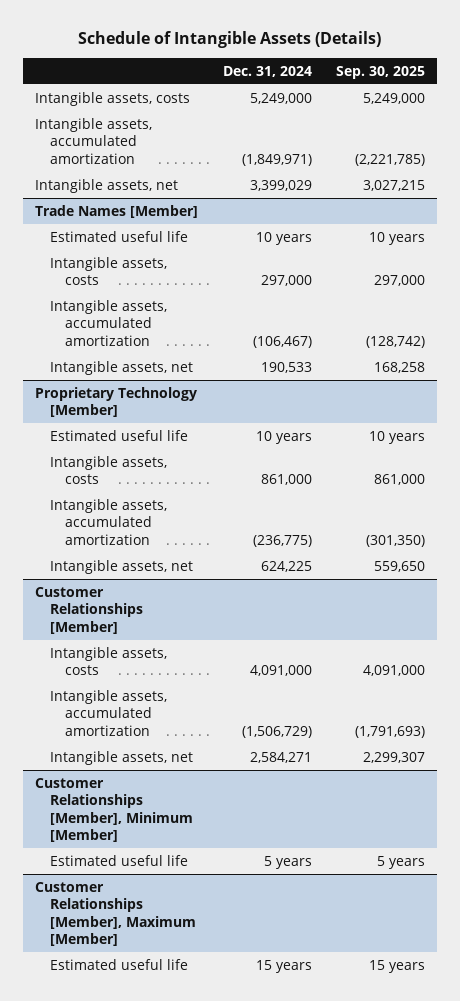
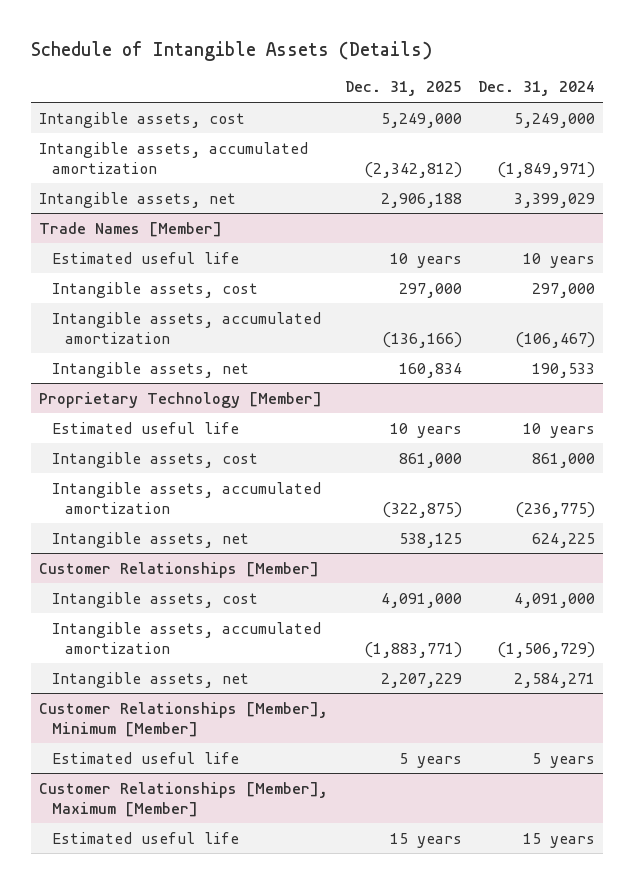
- | Dec. 31, 2024 | Sep. 30, 2025
+ | Dec. 31, 2025 | Dec. 31, 2024
- Intangible assets, costs | 5,249,000 | 5,249,000
+ Intangible assets, cost | 5,249,000 | 5,249,000
@ Trade Names [Member]
- Intangible assets, costs | 297,000 | 297,000
+ Intangible assets, cost | 297,000 | 297,000
@ Proprietary Technology [Member]
- Intangible assets, costs | 861,000 | 861,000
+ Intangible assets, cost | 861,000 | 861,000
@ Customer Relationships [Member]
- Intangible assets, costs | 4,091,000 | 4,091,000
+ Intangible assets, cost | 4,091,000 | 4,091,000

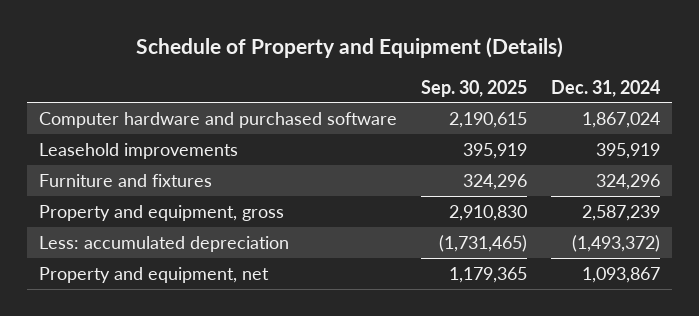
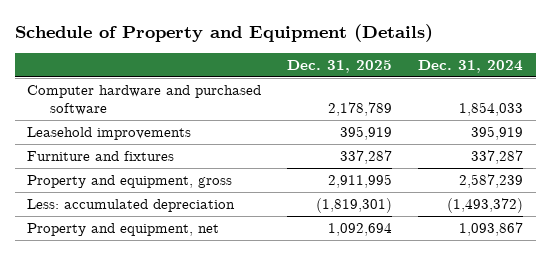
- | Sep. 30, 2025 | Dec. 31, 2024
+ | Dec. 31, 2025 | Dec. 31, 2024
- Computer hardware and purchased software | 2,190,615 | 1,867,024
+ Computer hardware and purchased software | 2,178,789 | 1,854,033
- Furniture and fixtures | 324,296 | 324,296
+ Furniture and fixtures | 337,287 | 337,287

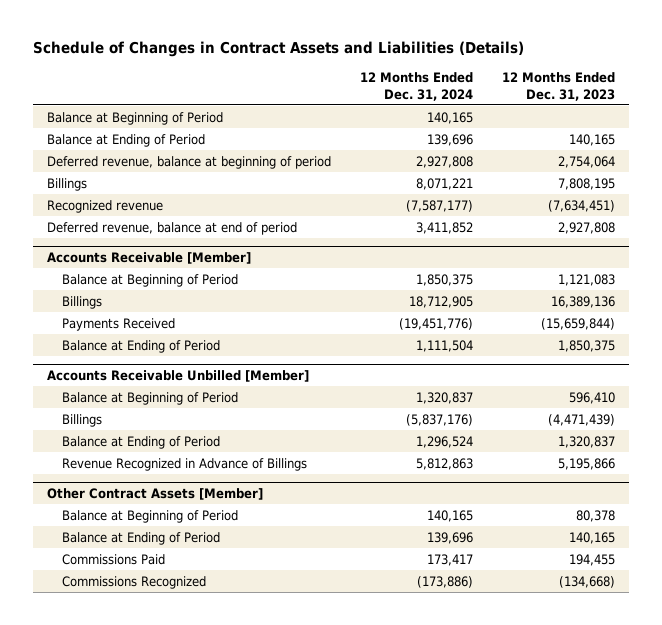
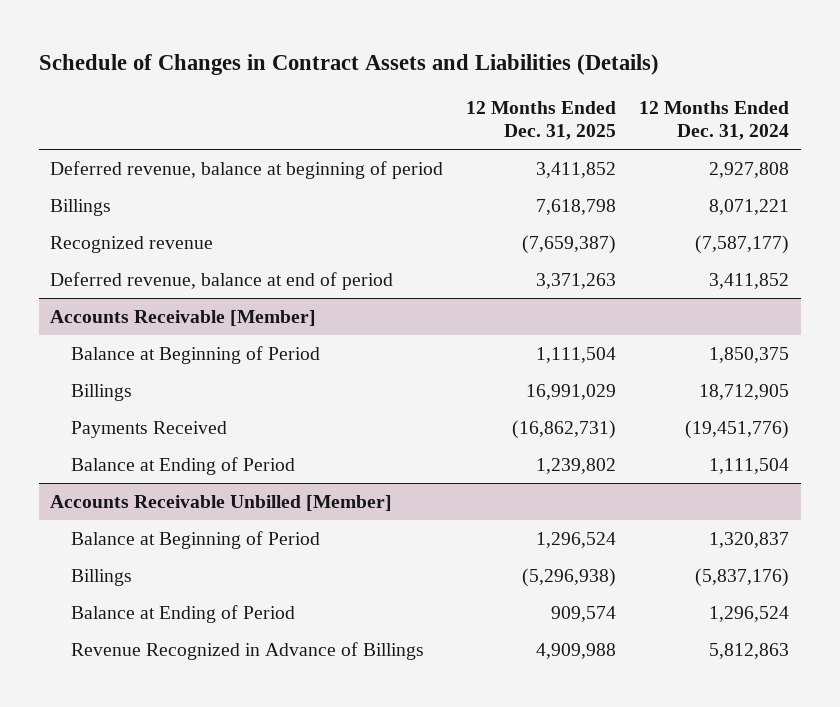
- | 12 Months Ended Dec. 31, 2024 | 12 Months Ended Dec. 31, 2023
+ | 12 Months Ended Dec. 31, 2025 | 12 Months Ended Dec. 31, 2024
- Balance at Beginning of Period | 140,165 |
- Balance at Ending of Period | 139,696 | 140,165
- Other Contract Assets [Member]
- Balance at Beginning of Period | 140,165 | 80,378
- Balance at Ending of Period | 139,696 | 140,165
- Commissions Paid | 173,417 | 194,455
- Commissions Recognized | (173,886) | (134,668)

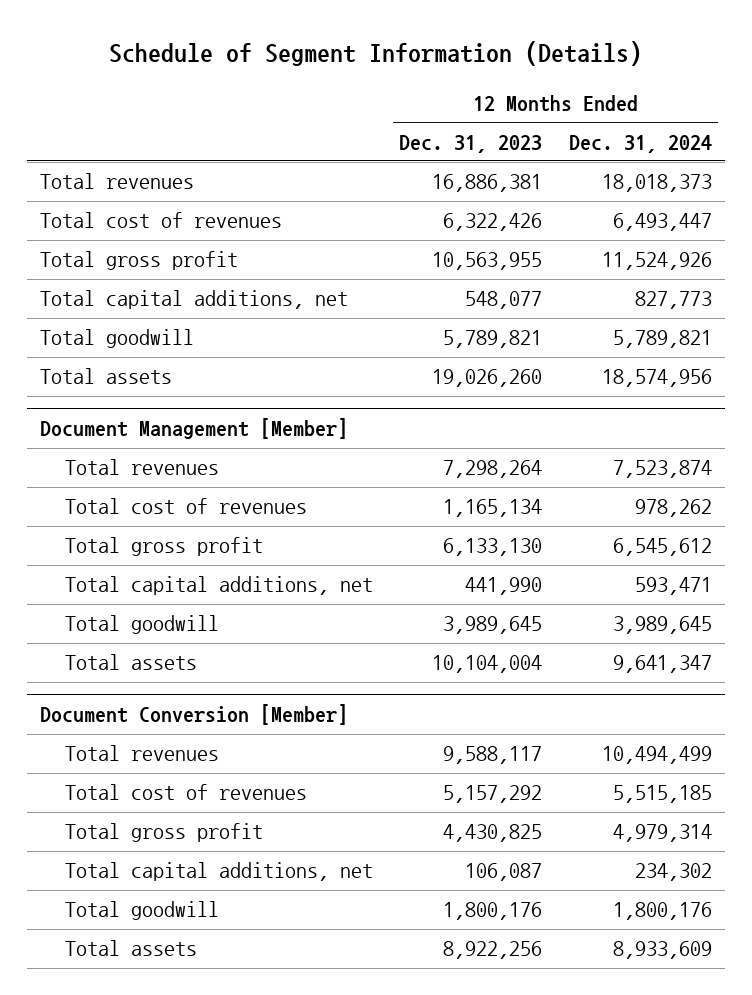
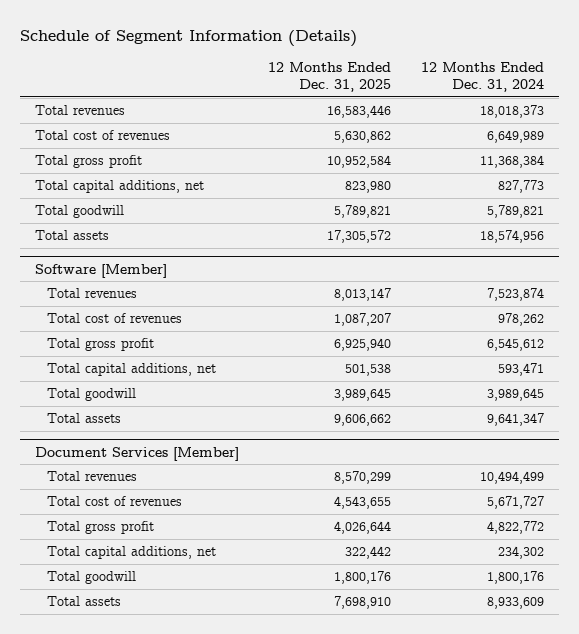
- | 12 Months Ended Dec. 31, 2023 | 12 Months Ended Dec. 31, 2024
+ | 12 Months Ended Dec. 31, 2025 | 12 Months Ended Dec. 31, 2024
- Total cost of revenues | 6,322,426 | 6,493,447
- Total gross profit | 10,563,955 | 11,524,926
+ Total cost of revenues | 5,630,862 | 6,649,989
+ Total gross profit | 10,952,584 | 11,368,384
- Document Management [Member]
+ Software [Member]
- Document Conversion [Member]
+ Document Services [Member]
- Total cost of revenues | 5,157,292 | 5,515,185
- Total gross profit | 4,430,825 | 4,979,314
+ Total cost of revenues | 4,543,655 | 5,671,727
+ Total gross profit | 4,026,644 | 4,822,772

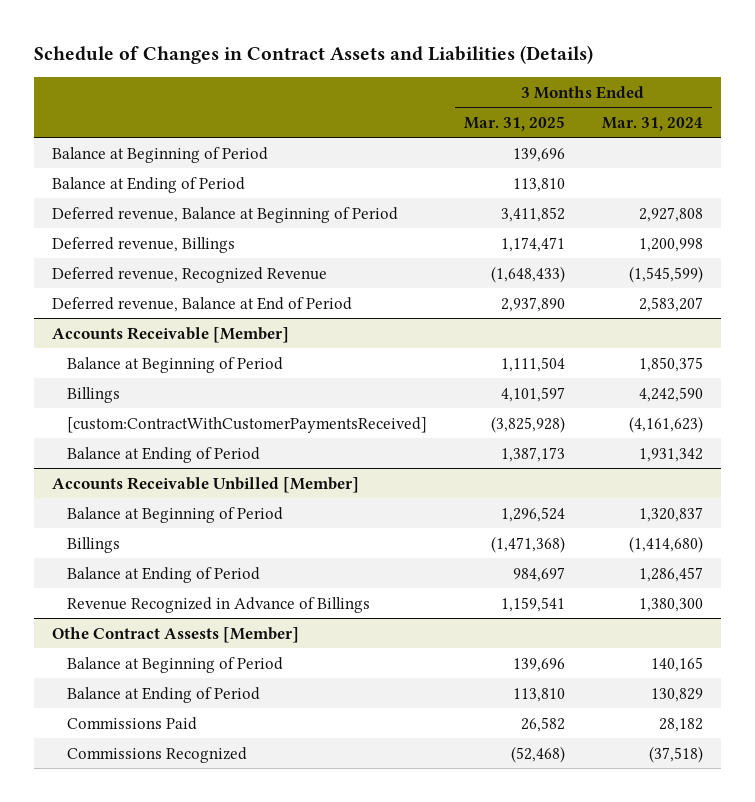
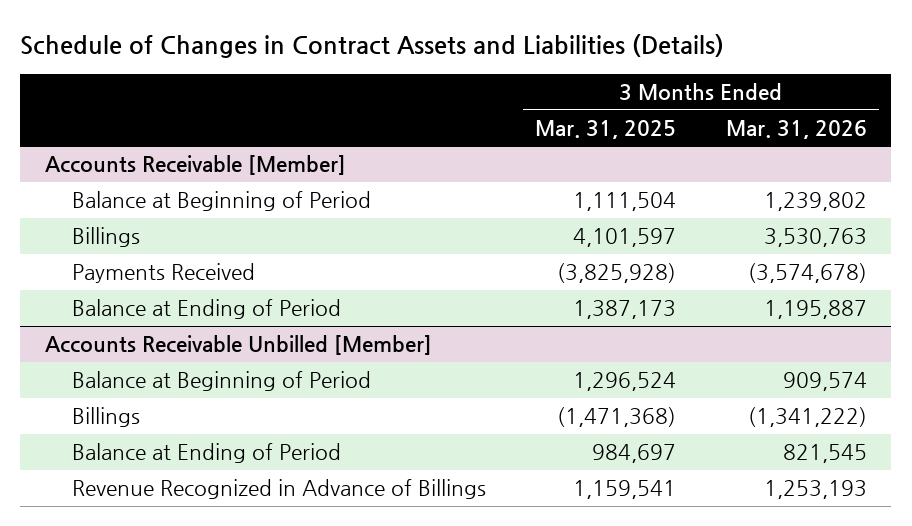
- | 3 Months Ended Mar. 31, 2025 | 3 Months Ended Mar. 31, 2024
+ | 3 Months Ended Mar. 31, 2025 | 3 Months Ended Mar. 31, 2026
- Balance at Beginning of Period | 139,696 |
- Balance at Ending of Period | 113,810 |
- Deferred revenue, Balance at Beginning of Period | 3,411,852 | 2,927,808
- Deferred revenue, Billings | 1,174,471 | 1,200,998
- Deferred revenue, Recognized Revenue | (1,648,433) | (1,545,599)
- Deferred revenue, Balance at End of Period | 2,937,890 | 2,583,207
@ Accounts Receivable [Member]
- [custom:ContractWithCustomerPaymentsReceived] | (3,825,928) | (4,161,623)
+ Payments Received | (3,825,928) | (3,574,678)
- Othe Contract Assests [Member]
- Balance at Beginning of Period | 139,696 | 140,165
- Balance at Ending of Period | 113,810 | 130,829
- Commissions Paid | 26,582 | 28,182
- Commissions Recognized | (52,468) | (37,518)

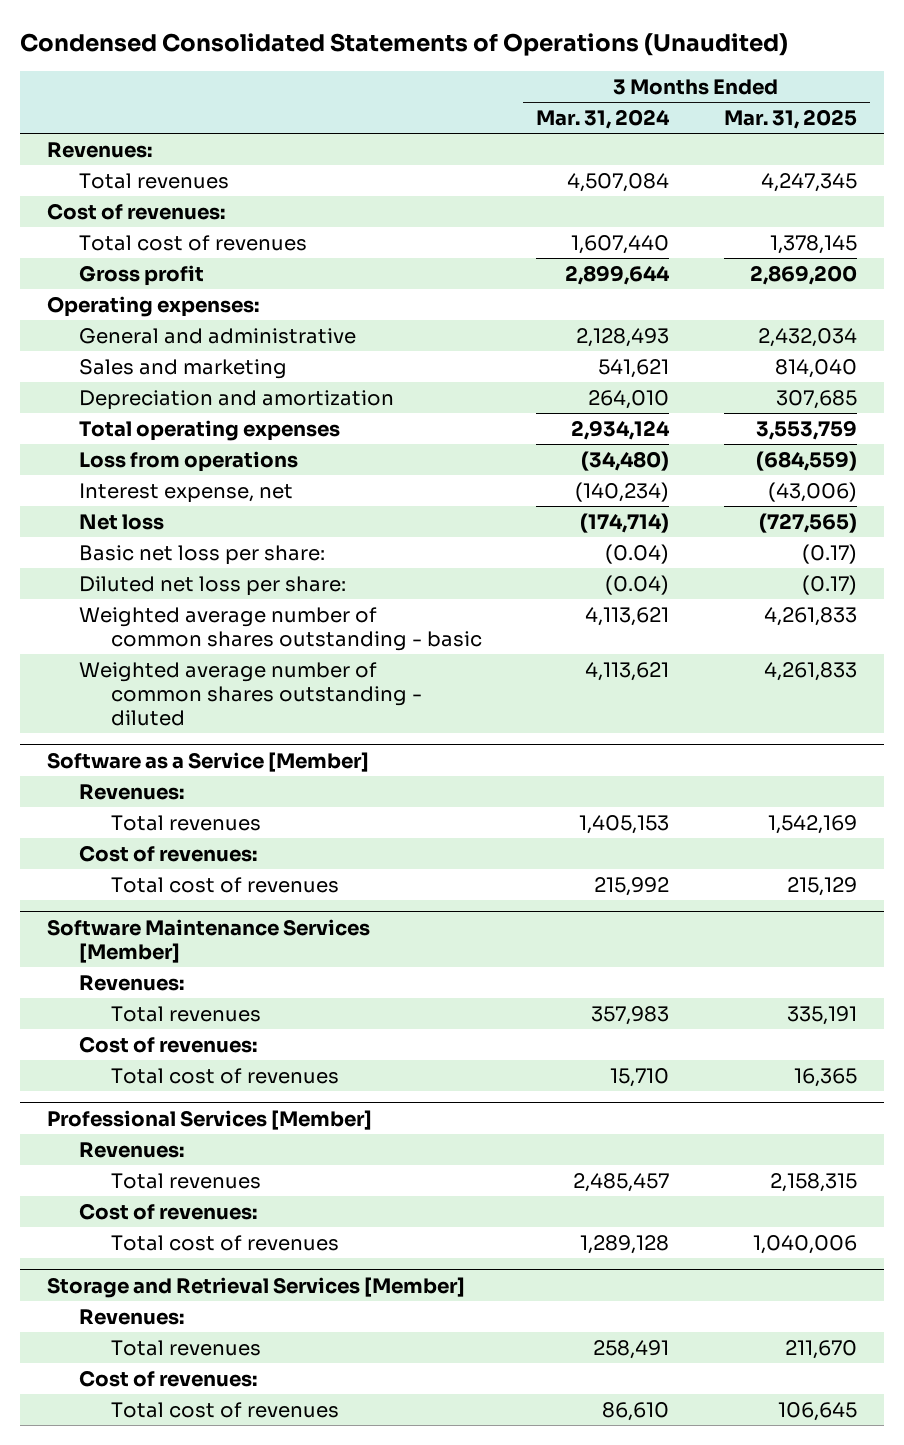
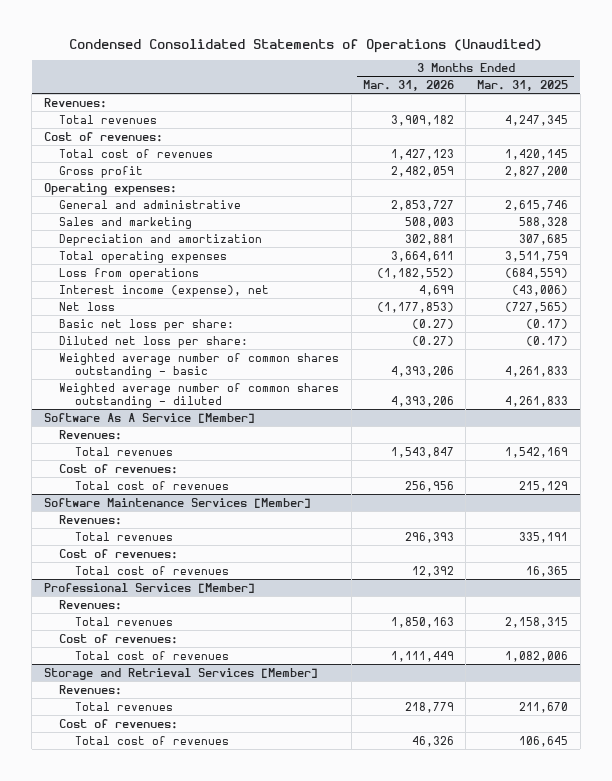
- | 3 Months Ended Mar. 31, 2024 | 3 Months Ended Mar. 31, 2025
+ | 3 Months Ended Mar. 31, 2026 | 3 Months Ended Mar. 31, 2025
- Total cost of revenues | 1,607,440 | 1,378,145
- Gross profit | 2,899,644 | 2,869,200
+ Total cost of revenues | 1,427,123 | 1,420,145
+ Gross profit | 2,482,059 | 2,827,200
- General and administrative | 2,128,493 | 2,432,034
- Sales and marketing | 541,621 | 814,040
+ General and administrative | 2,853,727 | 2,615,746
+ Sales and marketing | 508,003 | 588,328
- Total operating expenses | 2,934,124 | 3,553,759
+ Total operating expenses | 3,664,611 | 3,511,759
- Interest expense, net | (140,234) | (43,006)
+ Interest income (expense), net | 4,699 | (43,006)
- Software as a Service [Member]
+ Software As A Service [Member]
@ Professional Services [Member]
- Total cost of revenues | 1,289,128 | 1,040,006
+ Total cost of revenues | 1,111,449 | 1,082,006

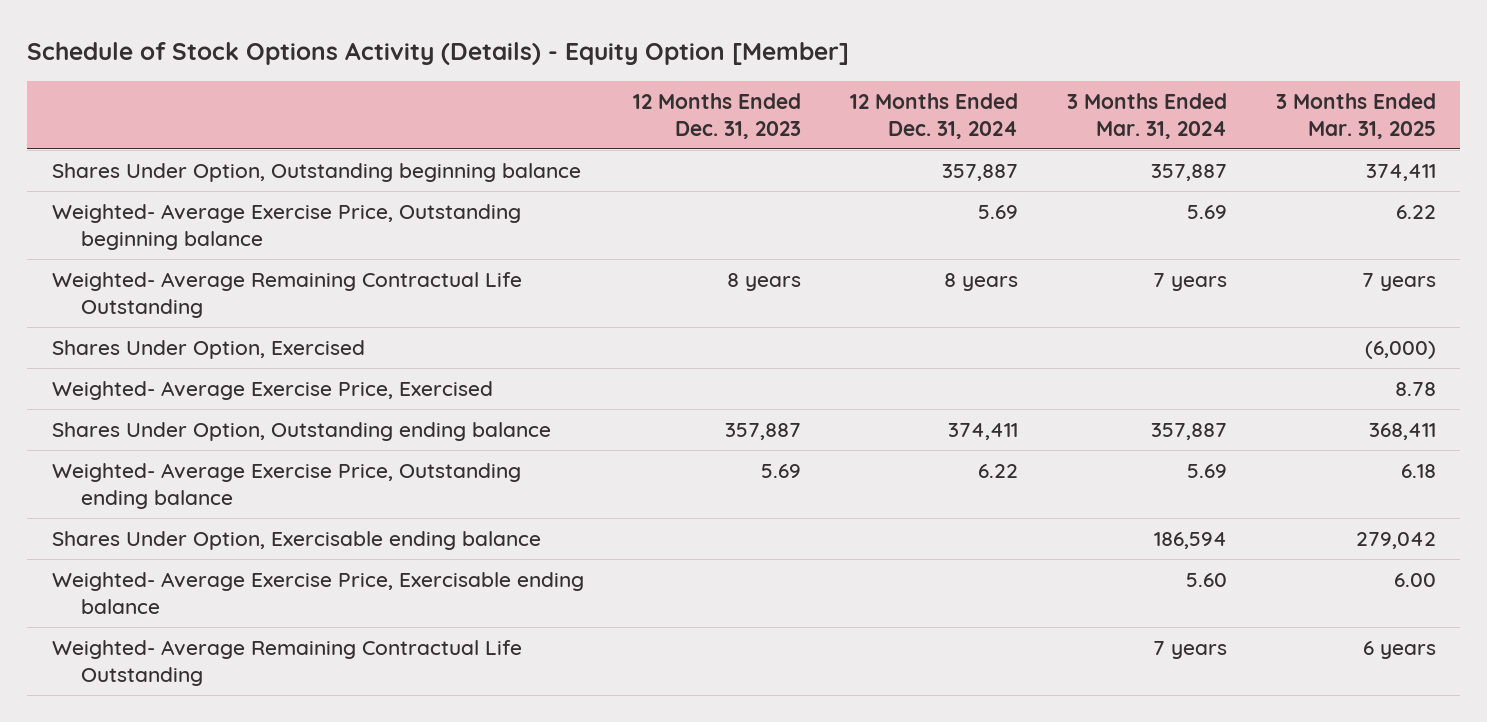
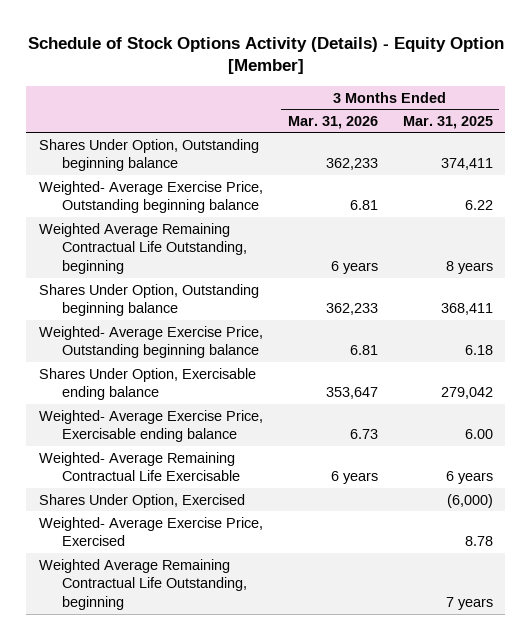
- | 12 Months Ended Dec. 31, 2023 | 12 Months Ended Dec. 31, 2024 | 3 Months Ended Mar. 31, 2024 | 3 Months Ended Mar. 31, 2025
+ | 3 Months Ended Mar. 31, 2026 | 3 Months Ended Mar. 31, 2025
- Weighted- Average Remaining Contractual Life Outstanding | 8 years | 8 years | 7 years | 7 years
- Shares Under Option, Outstanding ending balance | 357,887 | 374,411 | 357,887 | 368,411
- Weighted- Average Exercise Price, Outstanding ending balance | 5.69 | 6.22 | 5.69 | 6.18
+ Weighted Average Remaining Contractual Life Outstanding, beginning | 6 years | 8 years
+ Shares Under Option, Outstanding beginning balance | 362,233 | 368,411
+ Weighted- Average Exercise Price, Outstanding beginning balance | 6.81 | 6.18
- Weighted- Average Remaining Contractual Life Outstanding | | | 7 years | 6 years
+ Weighted- Average Remaining Contractual Life Exercisable | 6 years | 6 years
moved down: Shares Under Option, Exercised | | (6,000)
moved down: Weighted- Average Exercise Price, Exercised | | 8.78
+ Weighted Average Remaining Contractual Life Outstanding, beginning | | 7 years

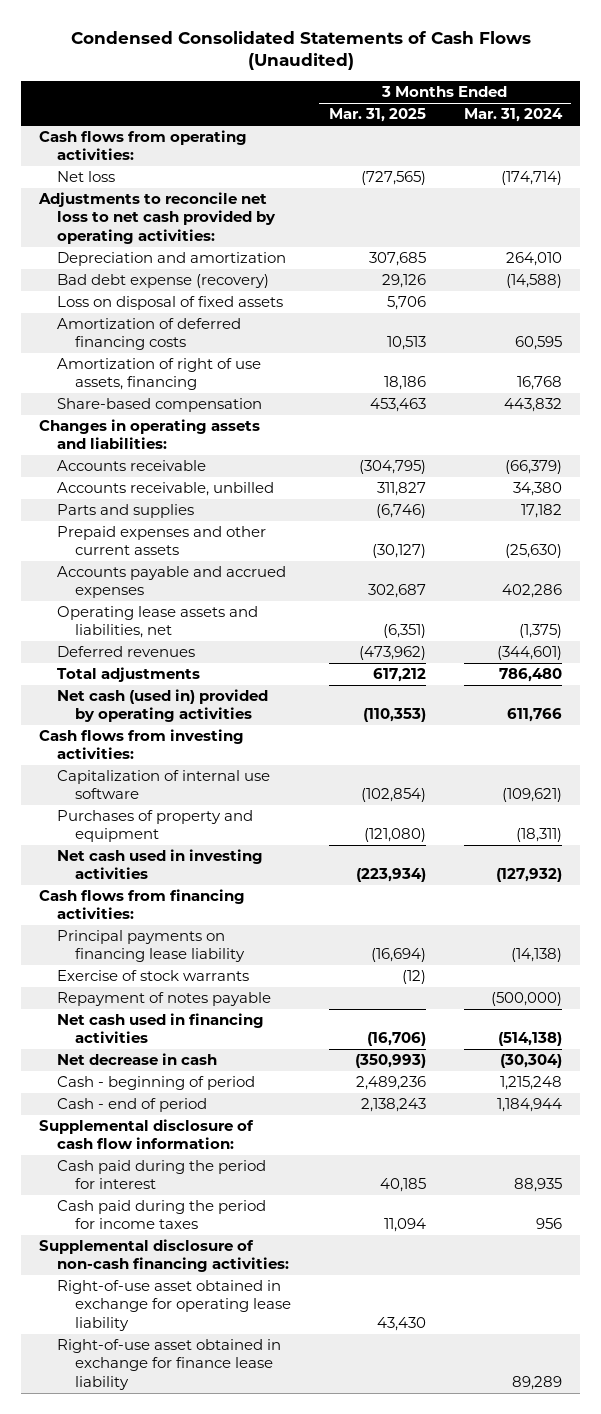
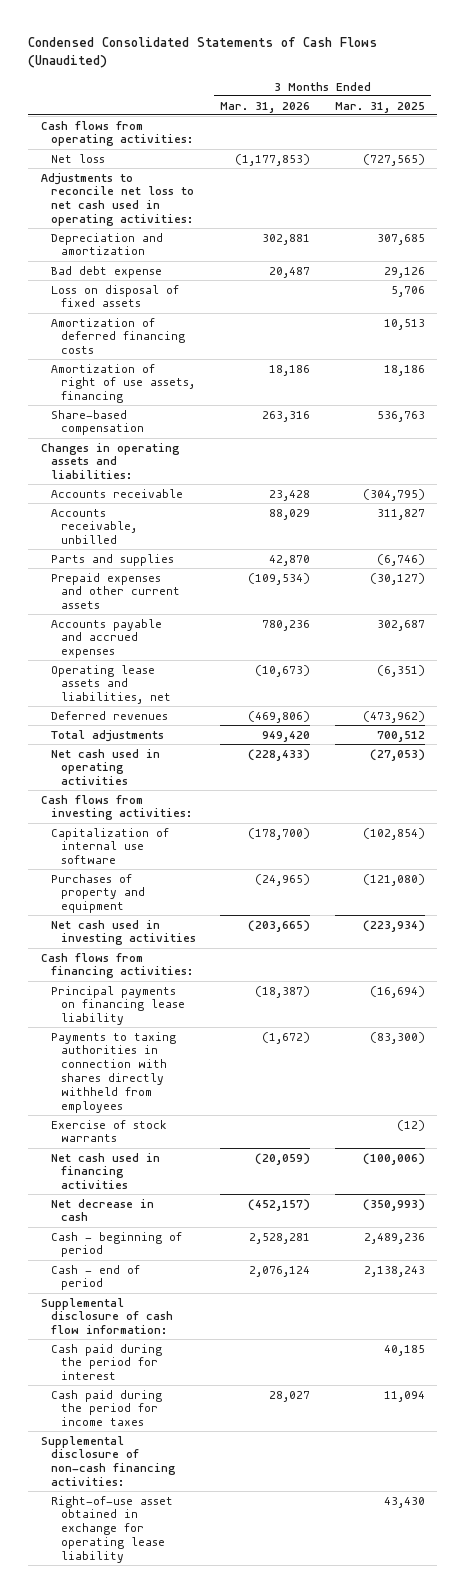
- | 3 Months Ended Mar. 31, 2025 | 3 Months Ended Mar. 31, 2024
+ | 3 Months Ended Mar. 31, 2026 | 3 Months Ended Mar. 31, 2025
- Adjustments to reconcile net loss to net cash provided by operating activities:
+ Adjustments to reconcile net loss to net cash used in operating activities:
- Bad debt expense (recovery) | 29,126 | (14,588)
+ Bad debt expense | 20,487 | 29,126
- Share-based compensation | 453,463 | 443,832
+ Share-based compensation | 263,316 | 536,763
- Total adjustments | 617,212 | 786,480
- Net cash (used in) provided by operating activities | (110,353) | 611,766
+ Total adjustments | 949,420 | 700,512
+ Net cash used in operating activities | (228,433) | (27,053)
+ Payments to taxing authorities in connection with shares directly withheld from employees | (1,672) | (83,300)
- Repayment of notes payable | | (500,000)
- Net cash used in financing activities | (16,706) | (514,138)
+ Net cash used in financing activities | (20,059) | (100,006)
- Right-of-use asset obtained in exchange for finance lease liability | | 89,289

